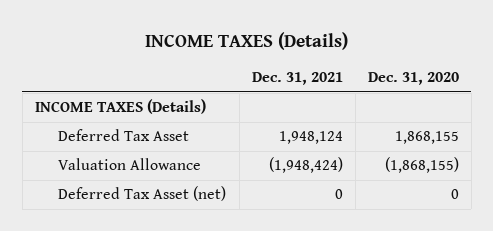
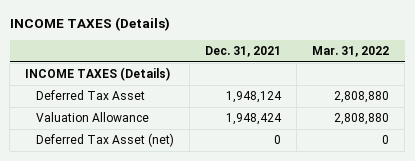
- | Dec. 31, 2021 | Dec. 31, 2020
+ | Dec. 31, 2021 | Mar. 31, 2022
- Valuation Allowance | (1,948,424) | (1,868,155)
+ Valuation Allowance | 1,948,424 | 2,808,880

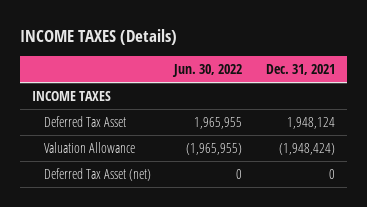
- | Dec. 31, 2021 | Mar. 31, 2022
+ | Jun. 30, 2022 | Dec. 31, 2021
- INCOME TAXES (Details)
+ INCOME TAXES
- Valuation Allowance | 1,948,424 | 2,808,880
+ Valuation Allowance | (1,965,955) | (1,948,424)

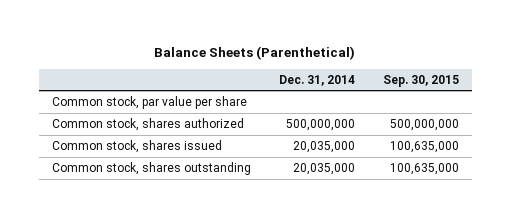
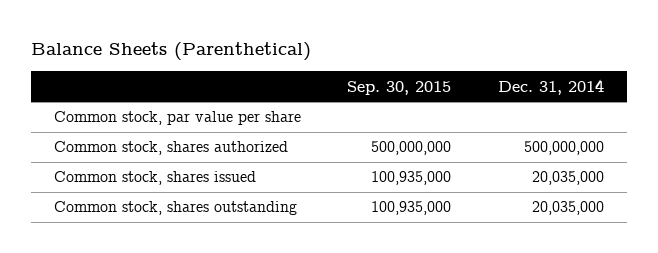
- | Dec. 31, 2014 | Sep. 30, 2015
+ | Sep. 30, 2015 | Dec. 31, 2014
- Common stock, shares issued | 20,035,000 | 100,635,000
- Common stock, shares outstanding | 20,035,000 | 100,635,000
+ Common stock, shares issued | 100,935,000 | 20,035,000
+ Common stock, shares outstanding | 100,935,000 | 20,035,000

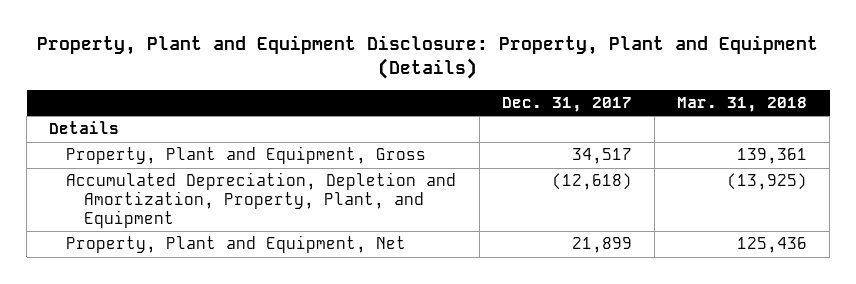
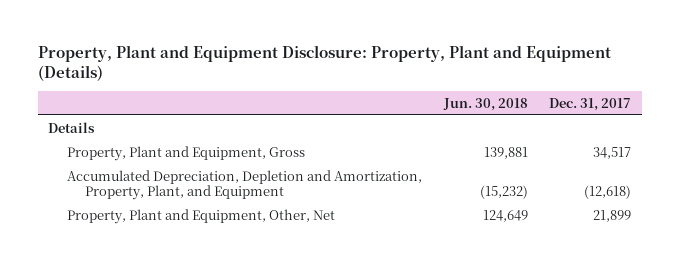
- | Dec. 31, 2017 | Mar. 31, 2018
+ | Jun. 30, 2018 | Dec. 31, 2017
- Property, Plant and Equipment, Net | 21,899 | 125,436
+ Property, Plant and Equipment, Other, Net | 124,649 | 21,899

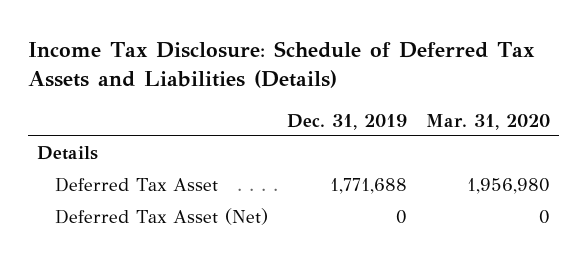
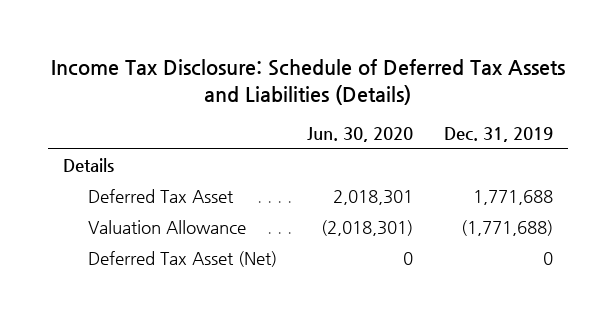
- | Dec. 31, 2019 | Mar. 31, 2020
+ | Jun. 30, 2020 | Dec. 31, 2019
+ Valuation Allowance | (2,018,301) | (1,771,688)

